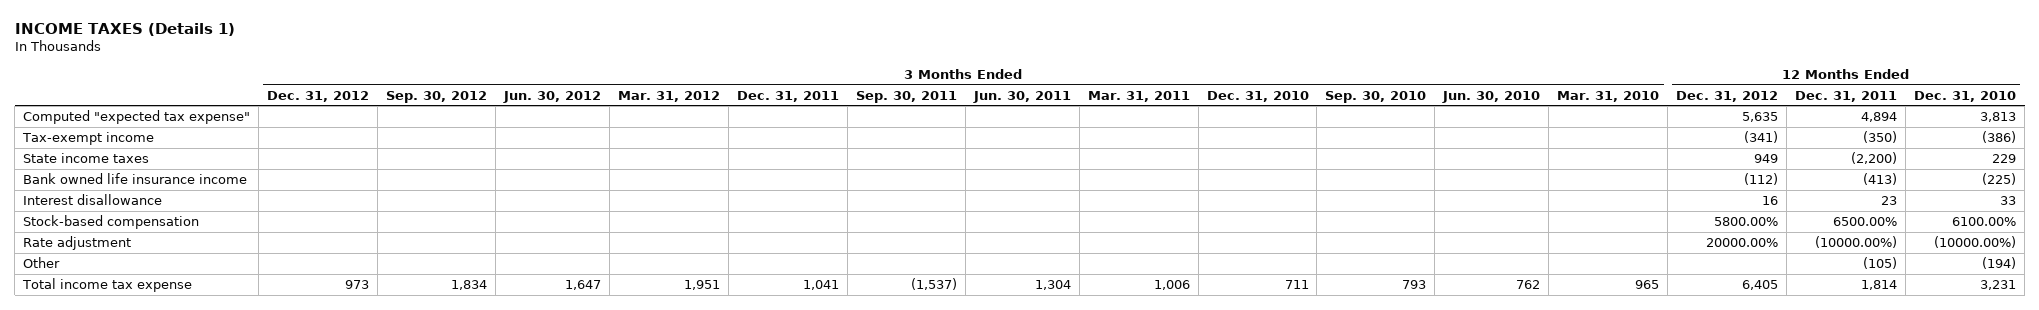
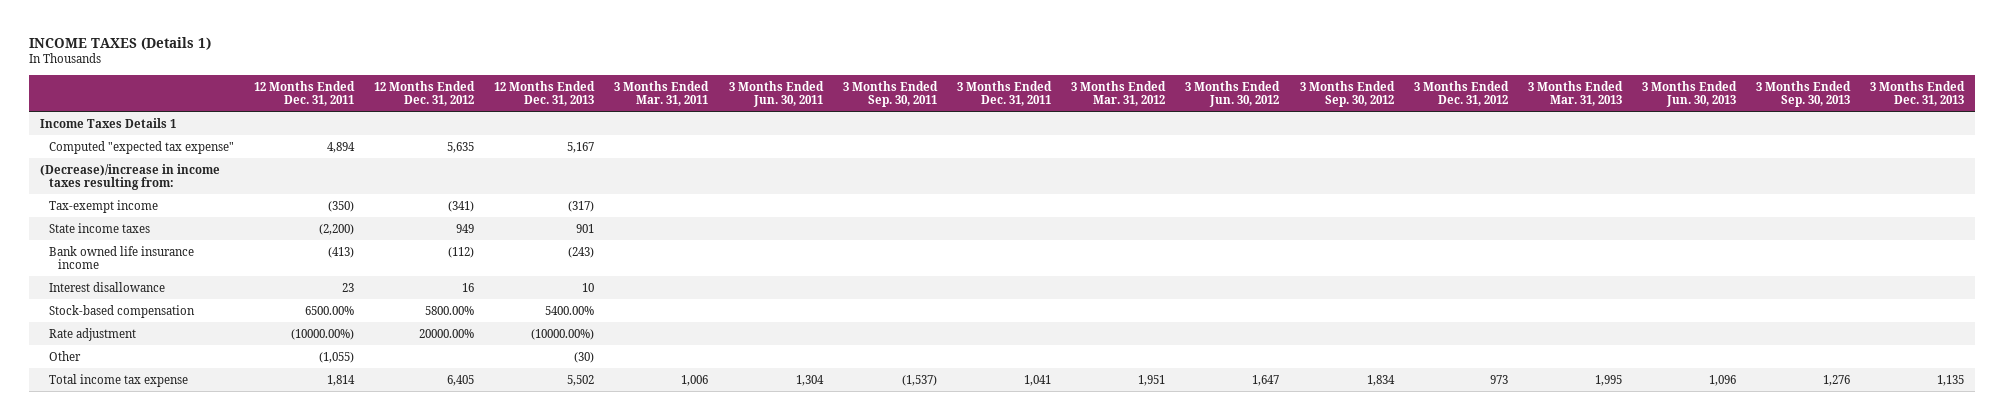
- | 3 Months Ended Dec. 31, 2012 | 3 Months Ended Sep. 30, 2012 | 3 Months Ended Jun. 30, 2012 | 3 Months Ended Mar. 31, 2012 | 3 Months Ended Dec. 31, 2011 | 3 Months Ended Sep. 30, 2011 | 3 Months Ended Jun. 30, 2011 | 3 Months Ended Mar. 31, 2011 | 3 Months Ended Dec. 31, 2010 | 3 Months Ended Sep. 30, 2010 | 3 Months Ended Jun. 30, 2010 | 3 Months Ended Mar. 31, 2010 | 12 Months Ended Dec. 31, 2012 | 12 Months Ended Dec. 31, 2011 | 12 Months Ended Dec. 31, 2010
+ | 12 Months Ended Dec. 31, 2011 | 12 Months Ended Dec. 31, 2012 | 12 Months Ended Dec. 31, 2013 | 3 Months Ended Mar. 31, 2011 | 3 Months Ended Jun. 30, 2011 | 3 Months Ended Sep. 30, 2011 | 3 Months Ended Dec. 31, 2011 | 3 Months Ended Mar. 31, 2012 | 3 Months Ended Jun. 30, 2012 | 3 Months Ended Sep. 30, 2012 | 3 Months Ended Dec. 31, 2012 | 3 Months Ended Mar. 31, 2013 | 3 Months Ended Jun. 30, 2013 | 3 Months Ended Sep. 30, 2013 | 3 Months Ended Dec. 31, 2013
+ Income Taxes Details 1
+ (Decrease)/increase in income taxes resulting from:
- Other | | | | | | | | | | | | | | (105) | (194)
+ Other | (1,055) | | (30) | | | | | | | | | | | |

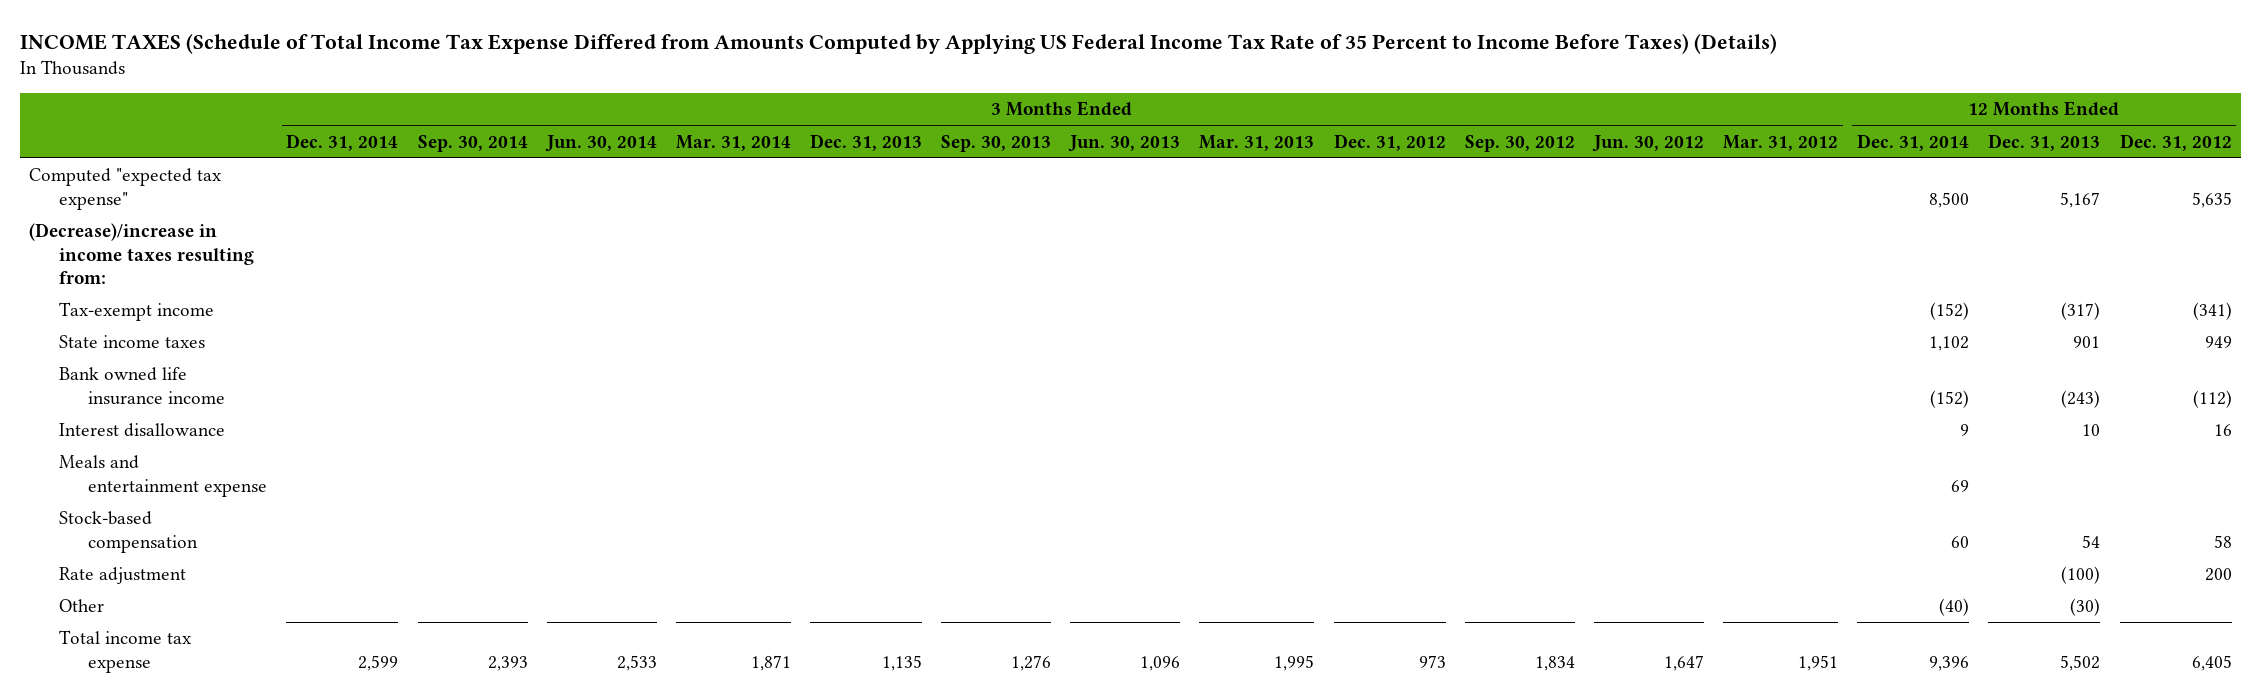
- INCOME TAXES (Details 1)
+ INCOME TAXES (Schedule of Total Income Tax Expense Differed from Amounts Computed by Applying US Federal Income Tax Rate of 35 Percent to Income Before Taxes) (Details)
- | 12 Months Ended Dec. 31, 2011 | 12 Months Ended Dec. 31, 2012 | 12 Months Ended Dec. 31, 2013 | 3 Months Ended Mar. 31, 2011 | 3 Months Ended Jun. 30, 2011 | 3 Months Ended Sep. 30, 2011 | 3 Months Ended Dec. 31, 2011 | 3 Months Ended Mar. 31, 2012 | 3 Months Ended Jun. 30, 2012 | 3 Months Ended Sep. 30, 2012 | 3 Months Ended Dec. 31, 2012 | 3 Months Ended Mar. 31, 2013 | 3 Months Ended Jun. 30, 2013 | 3 Months Ended Sep. 30, 2013 | 3 Months Ended Dec. 31, 2013
+ | 3 Months Ended Dec. 31, 2014 | 3 Months Ended Sep. 30, 2014 | 3 Months Ended Jun. 30, 2014 | 3 Months Ended Mar. 31, 2014 | 3 Months Ended Dec. 31, 2013 | 3 Months Ended Sep. 30, 2013 | 3 Months Ended Jun. 30, 2013 | 3 Months Ended Mar. 31, 2013 | 3 Months Ended Dec. 31, 2012 | 3 Months Ended Sep. 30, 2012 | 3 Months Ended Jun. 30, 2012 | 3 Months Ended Mar. 31, 2012 | 12 Months Ended Dec. 31, 2014 | 12 Months Ended Dec. 31, 2013 | 12 Months Ended Dec. 31, 2012
- Income Taxes Details 1
- Stock-based compensation | 6500.00% | 5800.00% | 5400.00% | | | | | | | | | | | |
- Rate adjustment | (10000.00%) | 20000.00% | (10000.00%) | | | | | | | | | | | |
+ Meals and entertainment expense | | | | | | | | | | | | | 69 | |
+ Stock-based compensation | | | | | | | | | | | | | 60 | 54 | 58
+ Rate adjustment | | | | | | | | | | | | | | (100) | 200

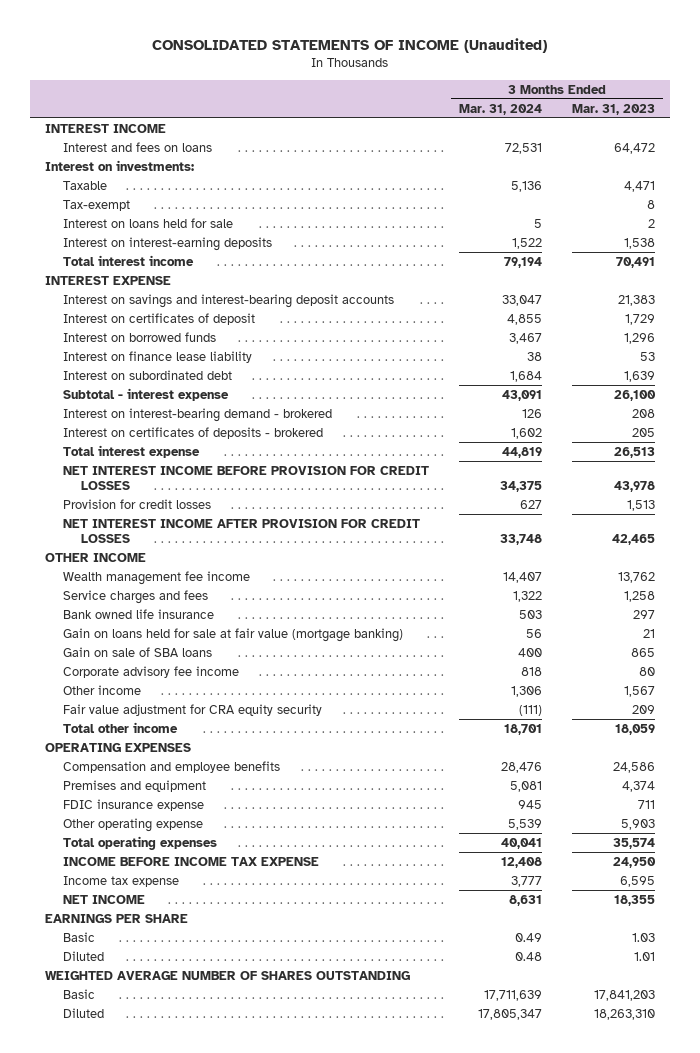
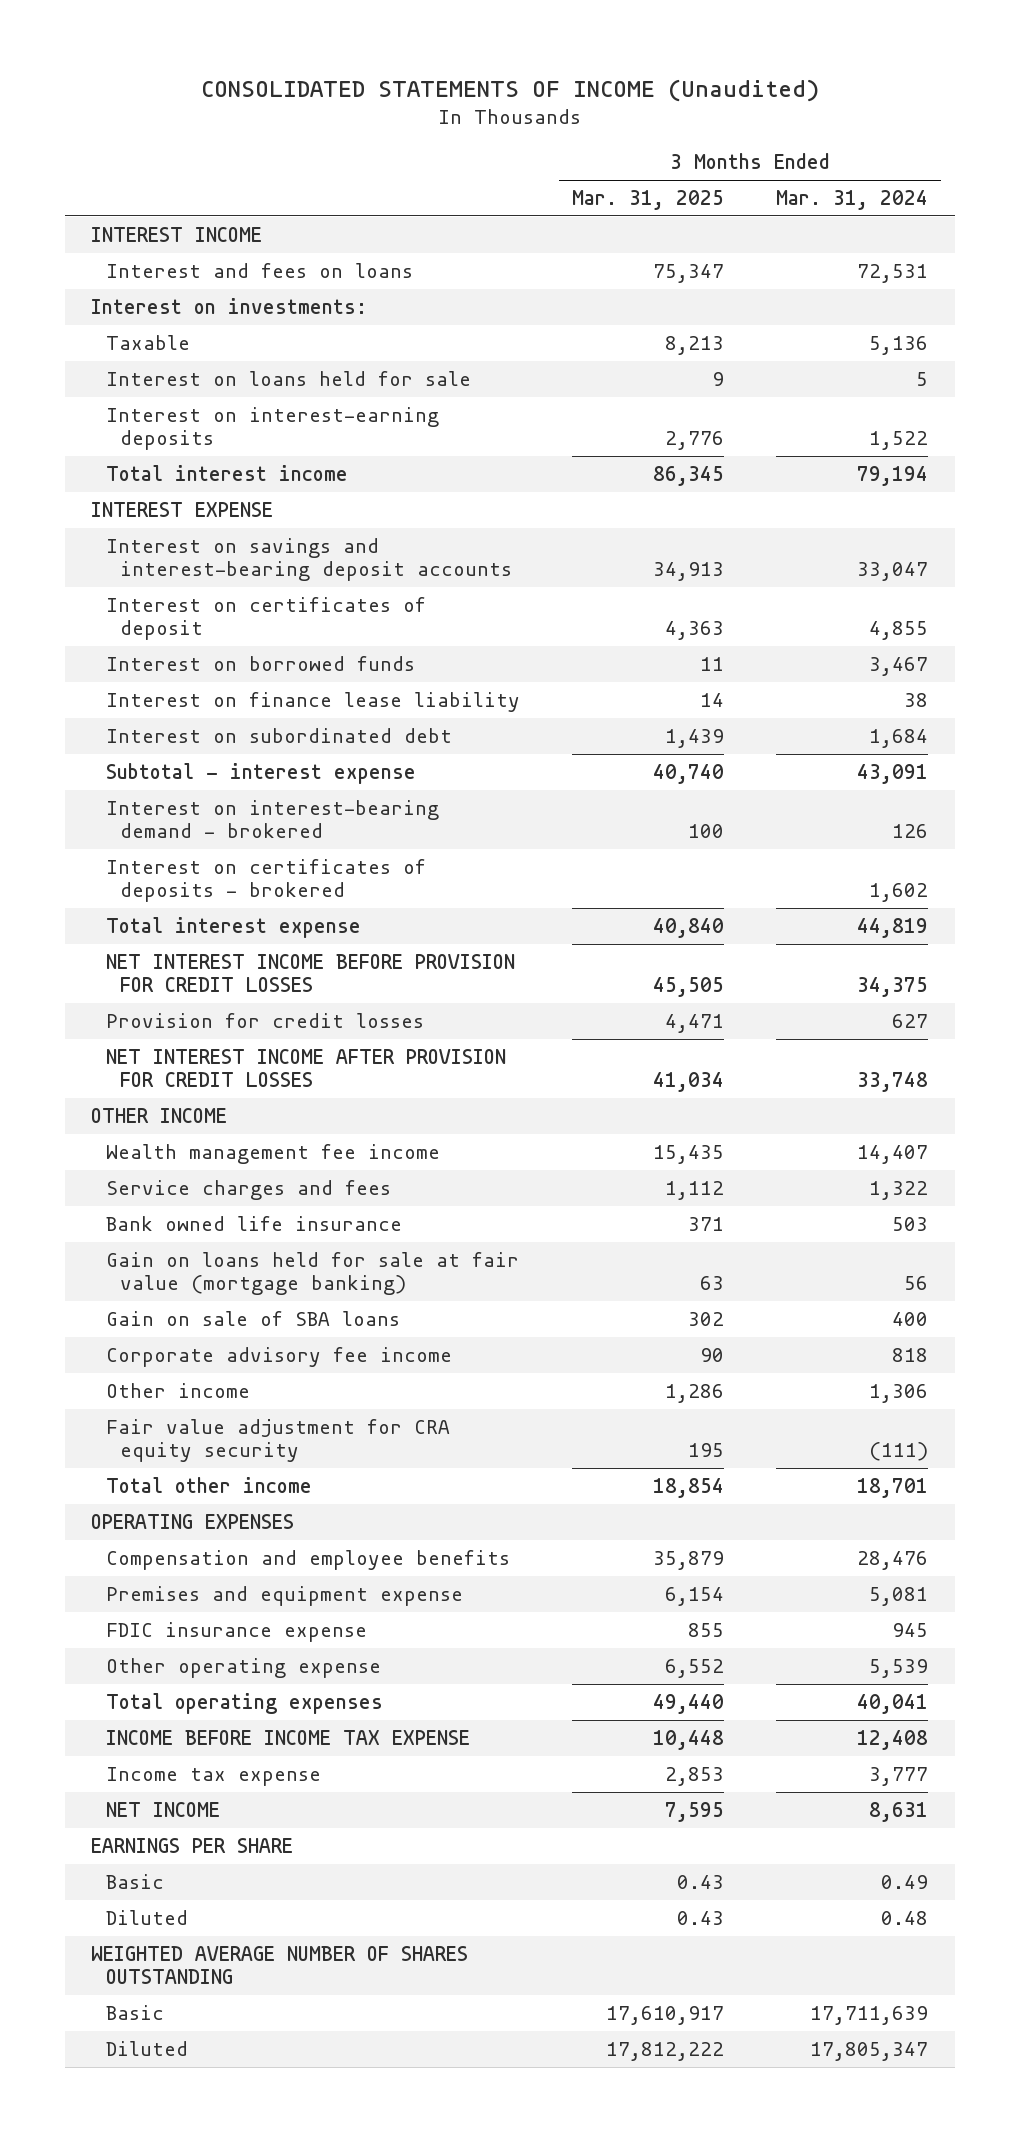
- | 3 Months Ended Mar. 31, 2024 | 3 Months Ended Mar. 31, 2023
+ | 3 Months Ended Mar. 31, 2025 | 3 Months Ended Mar. 31, 2024
- Tax-exempt | | 8
- Premises and equipment | 5,081 | 4,374
+ Premises and equipment expense | 6,154 | 5,081

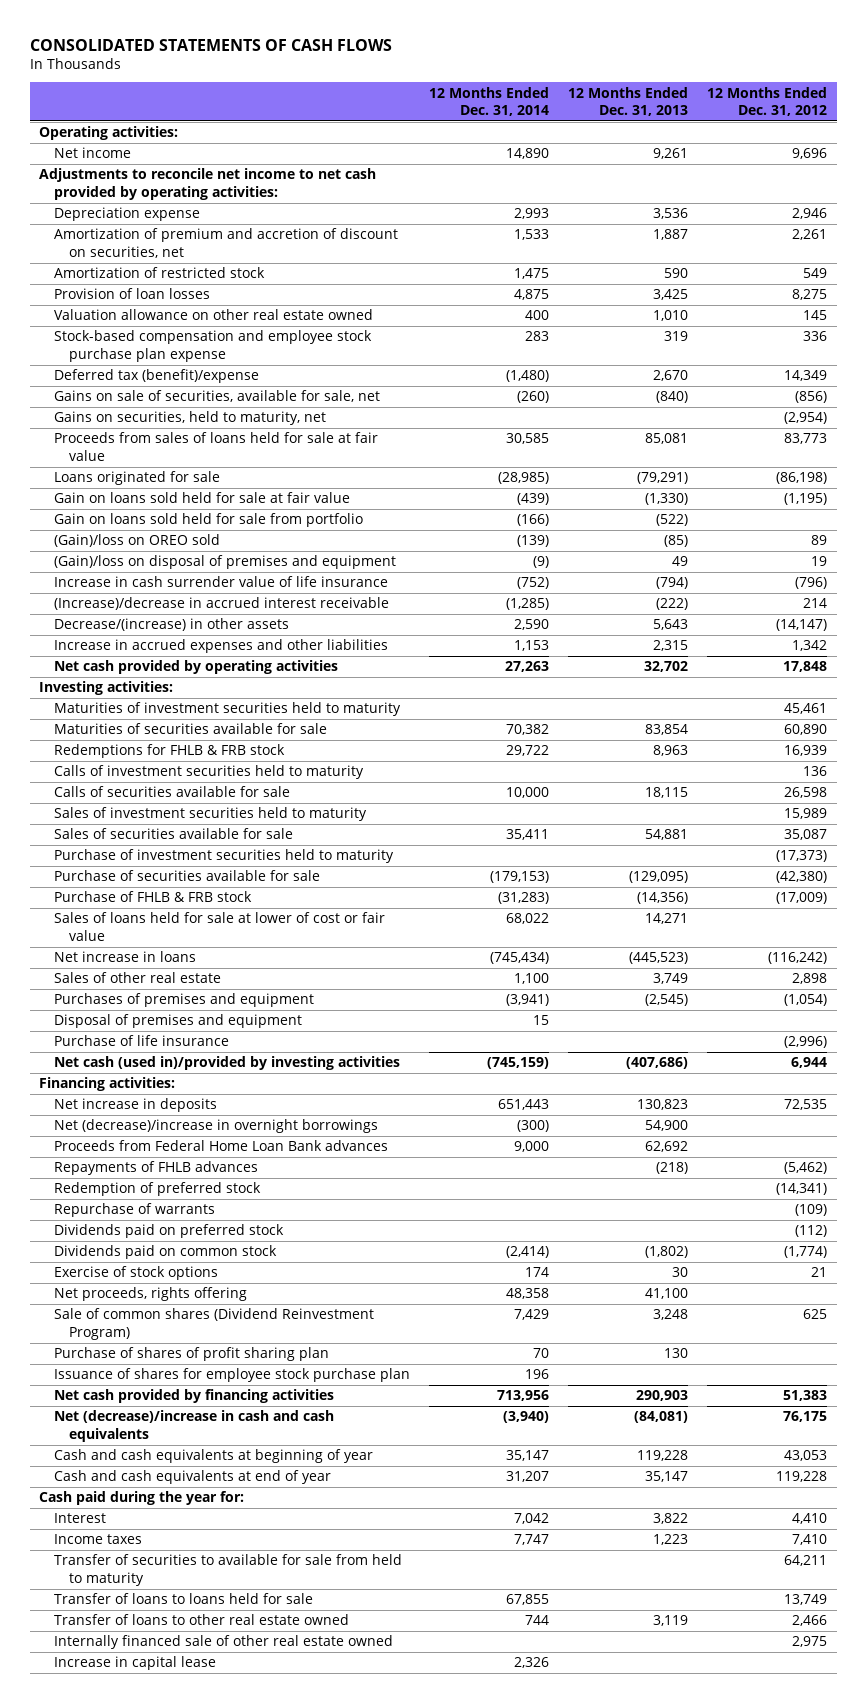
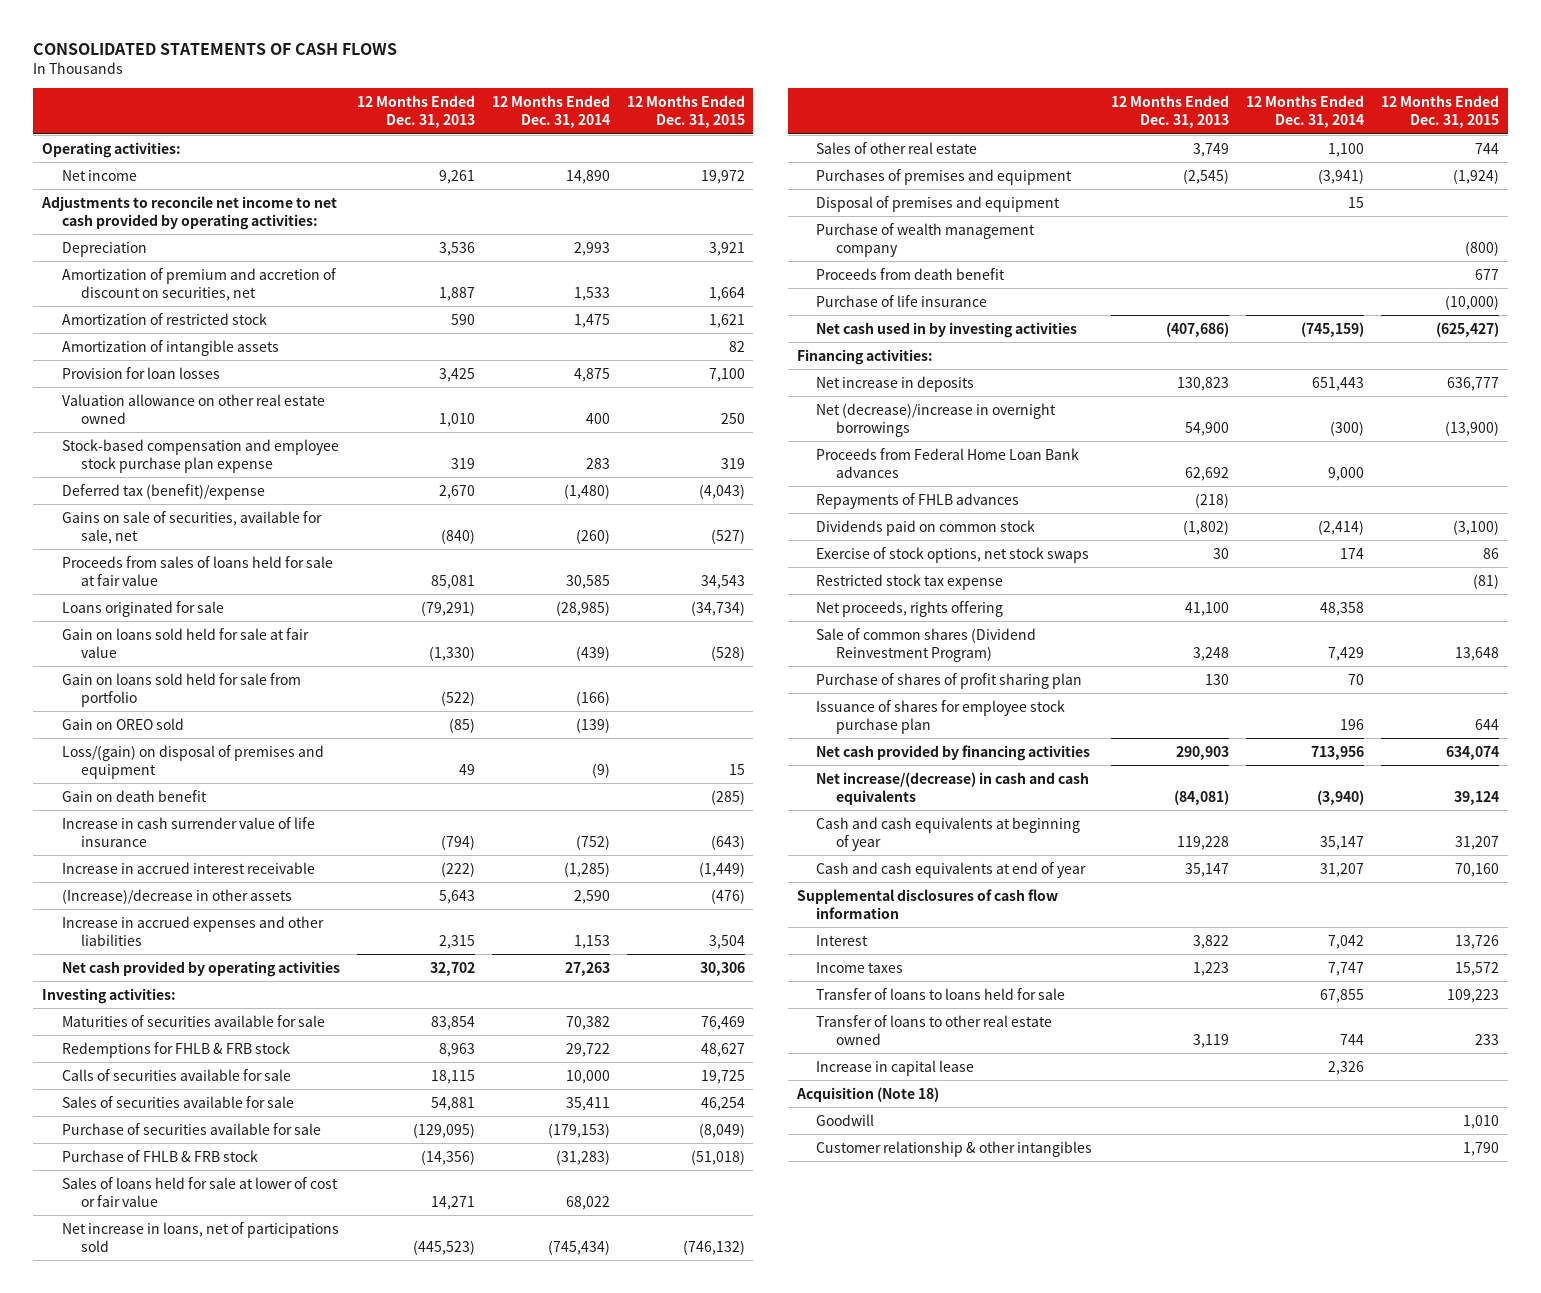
- | 12 Months Ended Dec. 31, 2014 | 12 Months Ended Dec. 31, 2013 | 12 Months Ended Dec. 31, 2012
+ | 12 Months Ended Dec. 31, 2013 | 12 Months Ended Dec. 31, 2014 | 12 Months Ended Dec. 31, 2015
- Depreciation expense | 2,993 | 3,536 | 2,946
+ Depreciation | 3,536 | 2,993 | 3,921
- Provision of loan losses | 4,875 | 3,425 | 8,275
+ Amortization of intangible assets | | | 82
+ Provision for loan losses | 3,425 | 4,875 | 7,100
- Gains on securities, held to maturity, net | | | (2,954)
- (Gain)/loss on OREO sold | (139) | (85) | 89
- (Gain)/loss on disposal of premises and equipment | (9) | 49 | 19
+ Gain on OREO sold | (85) | (139) |
+ Loss/(gain) on disposal of premises and equipment | 49 | (9) | 15
+ Gain on death benefit | | | (285)
- (Increase)/decrease in accrued interest receivable | (1,285) | (222) | 214
- Decrease/(increase) in other assets | 2,590 | 5,643 | (14,147)
+ Increase in accrued interest receivable | (222) | (1,285) | (1,449)
+ (Increase)/decrease in other assets | 5,643 | 2,590 | (476)
- Maturities of investment securities held to maturity | | | 45,461
- Calls of investment securities held to maturity | | | 136
- Sales of investment securities held to maturity | | | 15,989
- Purchase of investment securities held to maturity | | | (17,373)
- Net increase in loans | (745,434) | (445,523) | (116,242)
+ Net increase in loans, net of participations sold | (445,523) | (745,434) | (746,132)
+ Purchase of wealth management company | | | (800)
+ Proceeds from death benefit | | | 677
- Net cash (used in)/provided by investing activities | (745,159) | (407,686) | 6,944
+ Net cash used in by investing activities | (407,686) | (745,159) | (625,427)
- Redemption of preferred stock | | | (14,341)
- Repurchase of warrants | | | (109)
- Dividends paid on preferred stock | | | (112)
- Exercise of stock options | 174 | 30 | 21
+ Exercise of stock options, net stock swaps | 30 | 174 | 86
+ Restricted stock tax expense | | | (81)
- Net (decrease)/increase in cash and cash equivalents | (3,940) | (84,081) | 76,175
+ Net increase/(decrease) in cash and cash equivalents | (84,081) | (3,940) | 39,124
- Cash paid during the year for:
+ Supplemental disclosures of cash flow information
- Transfer of securities to available for sale from held to maturity | | | 64,211
- Internally financed sale of other real estate owned | | | 2,975
+ Acquisition (Note 18)
+ Goodwill | | | 1,010
+ Customer relationship & other intangibles | | | 1,790

